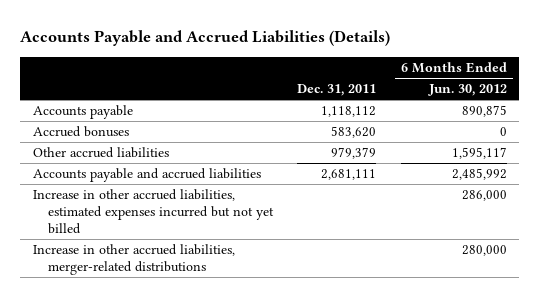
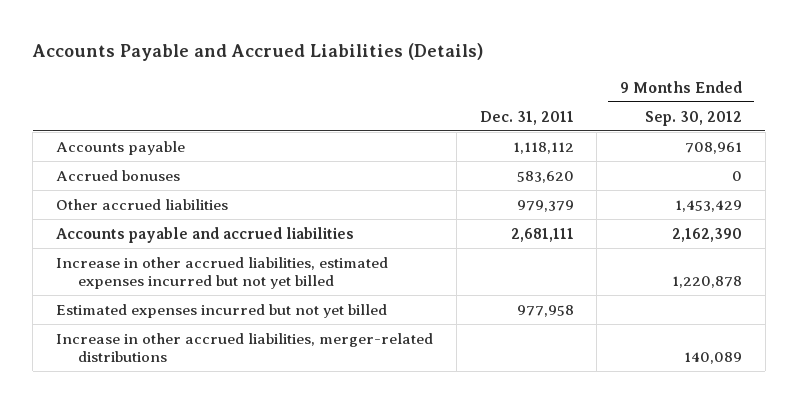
- | Dec. 31, 2011 | 6 Months Ended Jun. 30, 2012
+ | Dec. 31, 2011 | 9 Months Ended Sep. 30, 2012
+ Estimated expenses incurred but not yet billed | 977,958 |

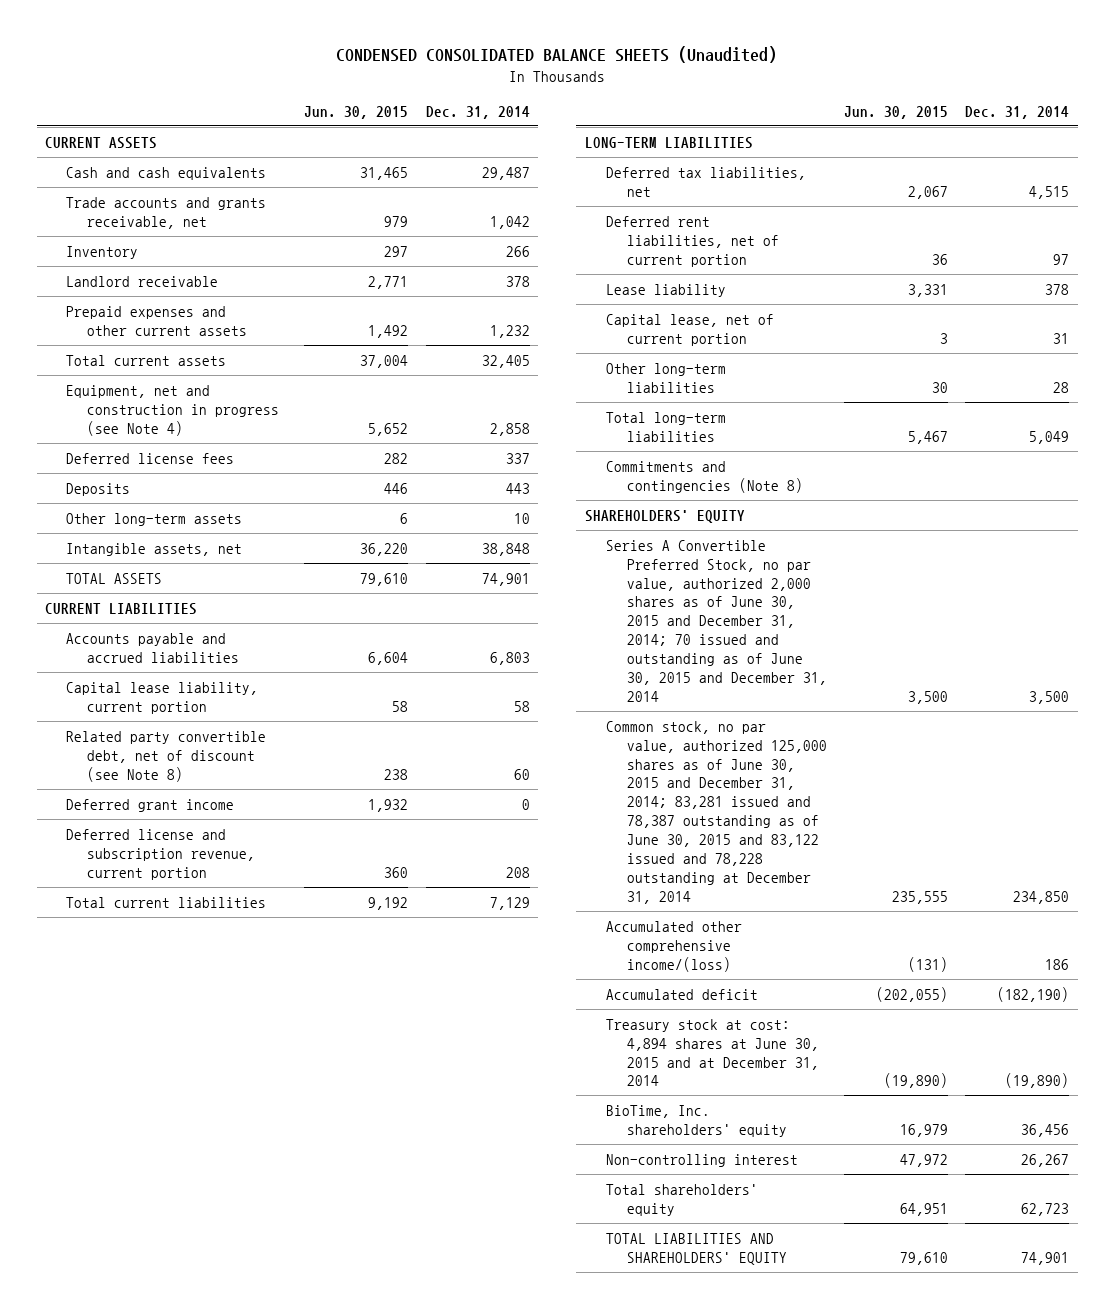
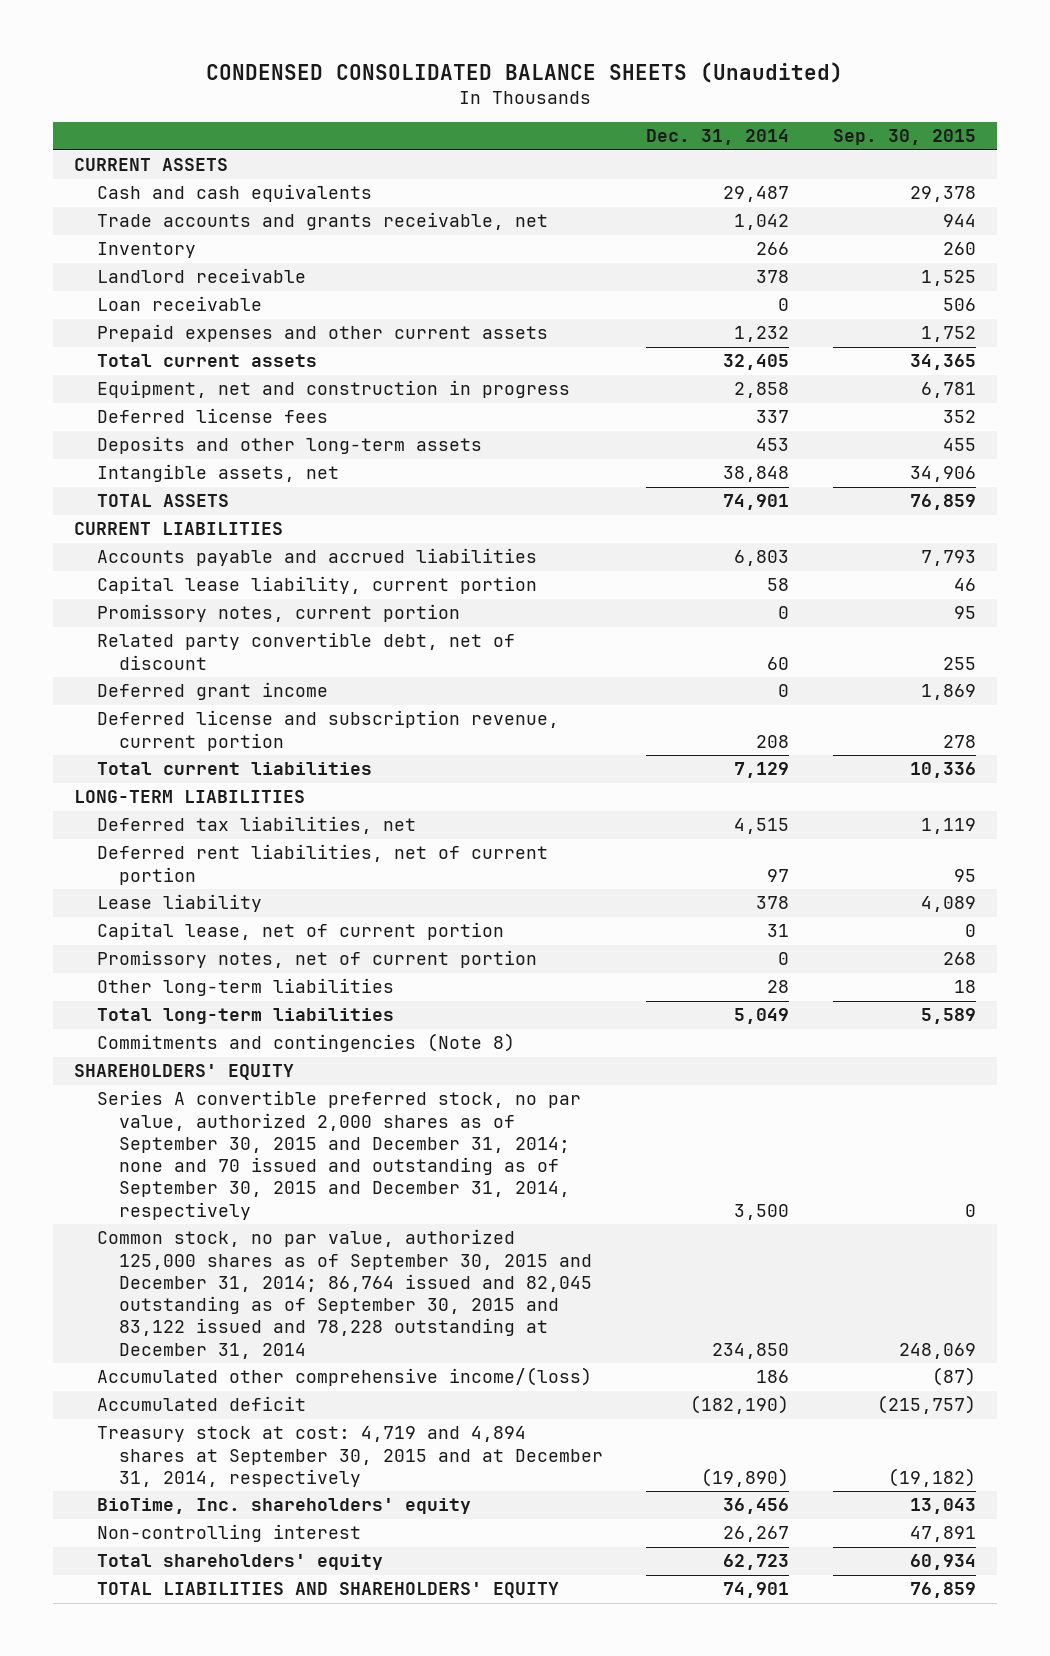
- | Jun. 30, 2015 | Dec. 31, 2014
+ | Dec. 31, 2014 | Sep. 30, 2015
+ Loan receivable | 0 | 506
- Equipment, net and construction in progress (see Note 4) | 5,652 | 2,858
+ Equipment, net and construction in progress | 2,858 | 6,781
- Deposits | 446 | 443
- Other long-term assets | 6 | 10
+ Deposits and other long-term assets | 453 | 455
- Related party convertible debt, net of discount (see Note 8) | 238 | 60
+ Promissory notes, current portion | 0 | 95
+ Related party convertible debt, net of discount | 60 | 255
+ Promissory notes, net of current portion | 0 | 268
- Series A Convertible Preferred Stock, no par value, authorized 2,000 shares as of June 30, 2015 and December 31, 2014; 70 issued and outstanding as of June 30, 2015 and December 31, 2014 | 3,500 | 3,500
- Common stock, no par value, authorized 125,000 shares as of June 30, 2015 and December 31, 2014; 83,281 issued and 78,387 outstanding as of June 30, 2015 and 83,122 issued and 78,228 outstanding at December 31, 2014 | 235,555 | 234,850
+ Series A convertible preferred stock, no par value, authorized 2,000 shares as of September 30, 2015 and December 31, 2014; none and 70 issued and outstanding as of September 30, 2015 and December 31, 2014, respectively | 3,500 | 0
+ Common stock, no par value, authorized 125,000 shares as of September 30, 2015 and December 31, 2014; 86,764 issued and 82,045 outstanding as of September 30, 2015 and 83,122 issued and 78,228 outstanding at December 31, 2014 | 234,850 | 248,069
- Treasury stock at cost: 4,894 shares at June 30, 2015 and at December 31, 2014 | (19,890) | (19,890)
+ Treasury stock at cost: 4,719 and 4,894 shares at September 30, 2015 and at December 31, 2014, respectively | (19,890) | (19,182)

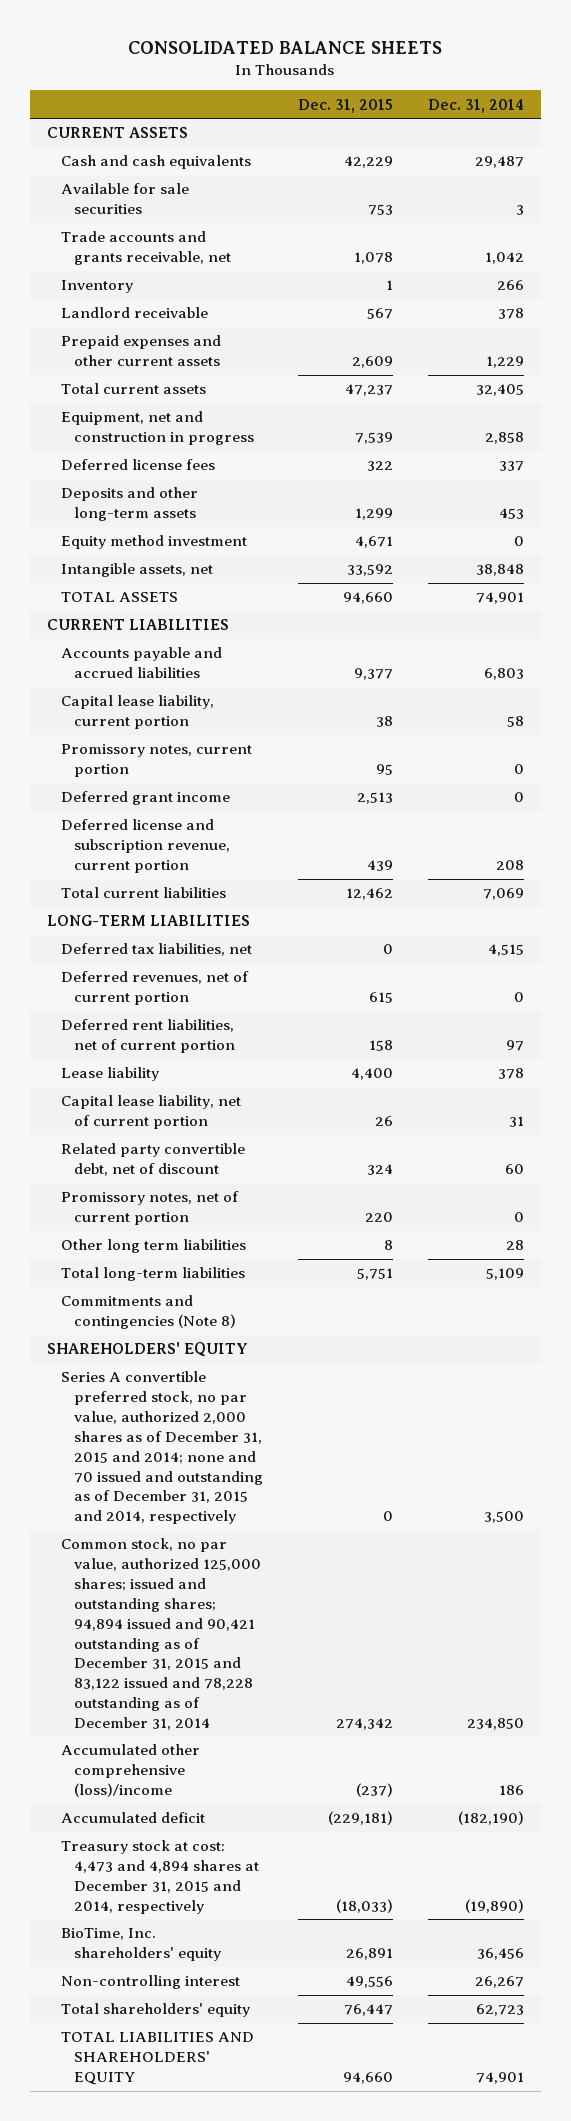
- CONDENSED CONSOLIDATED BALANCE SHEETS (Unaudited)
+ CONSOLIDATED BALANCE SHEETS
- | Dec. 31, 2014 | Sep. 30, 2015
+ | Dec. 31, 2015 | Dec. 31, 2014
+ Available for sale securities | 753 | 3
- Loan receivable | 0 | 506
- Prepaid expenses and other current assets | 1,232 | 1,752
+ Prepaid expenses and other current assets | 2,609 | 1,229
+ Equity method investment | 4,671 | 0
- Total current liabilities | 7,129 | 10,336
+ Total current liabilities | 12,462 | 7,069
+ Deferred revenues, net of current portion | 615 | 0
- Capital lease, net of current portion | 31 | 0
+ Capital lease liability, net of current portion | 26 | 31
moved down: Related party convertible debt, net of discount | 324 | 60
- Other long-term liabilities | 28 | 18
- Total long-term liabilities | 5,049 | 5,589
+ Other long term liabilities | 8 | 28
+ Total long-term liabilities | 5,751 | 5,109
- Series A convertible preferred stock, no par value, authorized 2,000 shares as of September 30, 2015 and December 31, 2014; none and 70 issued and outstanding as of September 30, 2015 and December 31, 2014, respectively | 3,500 | 0
- Common stock, no par value, authorized 125,000 shares as of September 30, 2015 and December 31, 2014; 86,764 issued and 82,045 outstanding as of September 30, 2015 and 83,122 issued and 78,228 outstanding at December 31, 2014 | 234,850 | 248,069
- Accumulated other comprehensive income/(loss) | 186 | (87)
+ Series A convertible preferred stock, no par value, authorized 2,000 shares as of December 31, 2015 and 2014; none and 70 issued and outstanding as of December 31, 2015 and 2014, respectively | 0 | 3,500
+ Common stock, no par value, authorized 125,000 shares; issued and outstanding shares; 94,894 issued and 90,421 outstanding as of December 31, 2015 and 83,122 issued and 78,228 outstanding as of December 31, 2014 | 274,342 | 234,850
+ Accumulated other comprehensive (loss)/income | (237) | 186
- Treasury stock at cost: 4,719 and 4,894 shares at September 30, 2015 and at December 31, 2014, respectively | (19,890) | (19,182)
+ Treasury stock at cost: 4,473 and 4,894 shares at December 31, 2015 and 2014, respectively | (18,033) | (19,890)

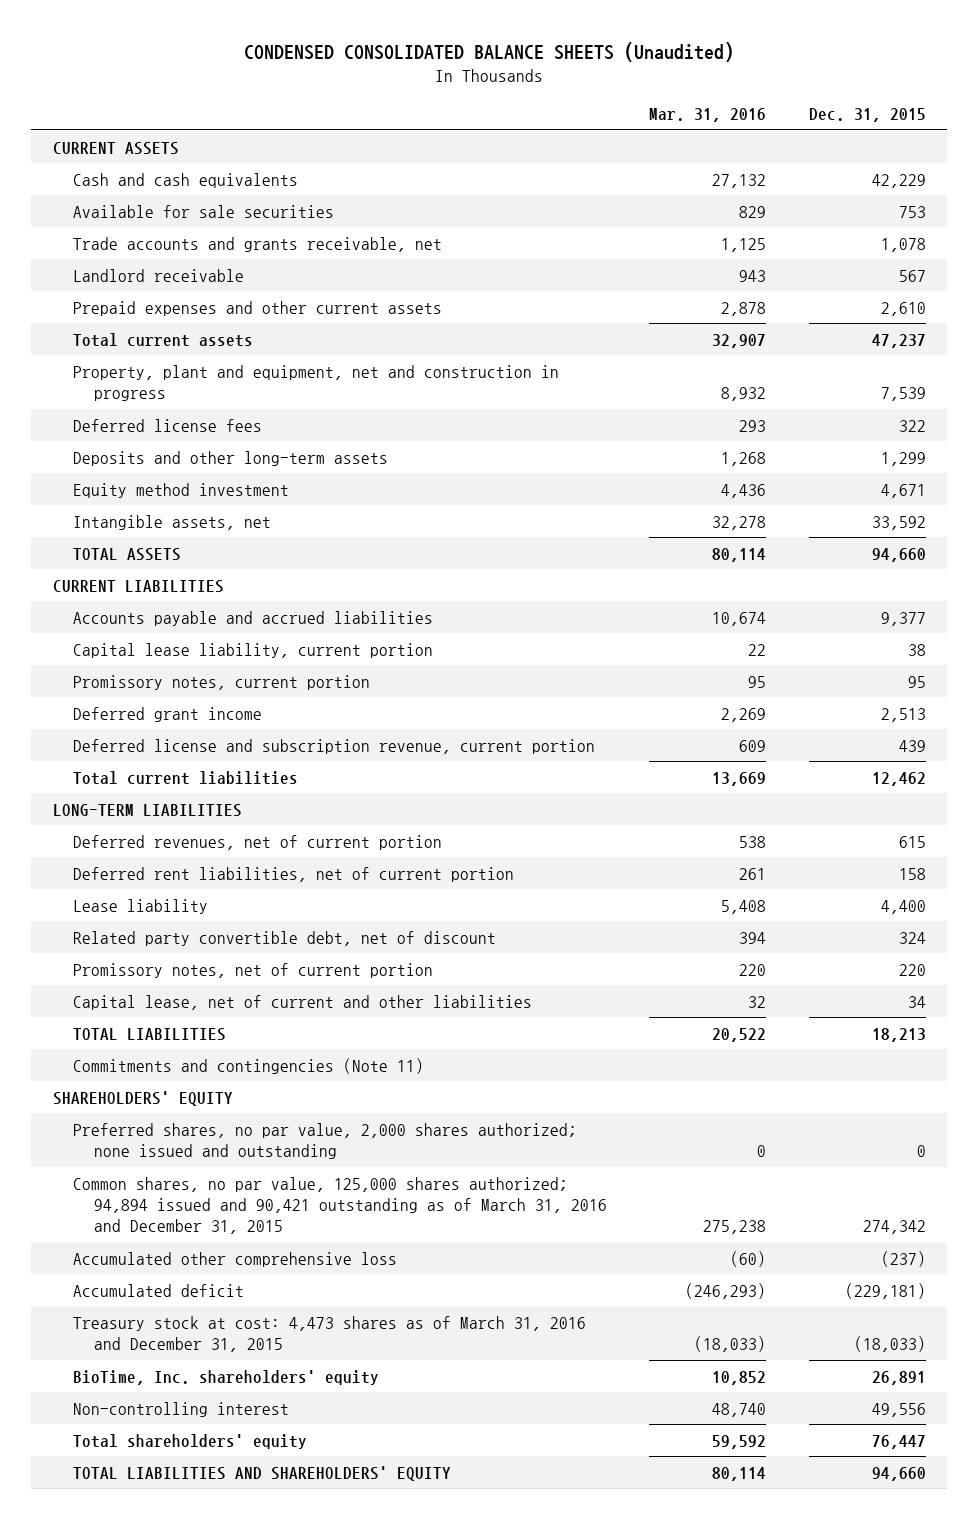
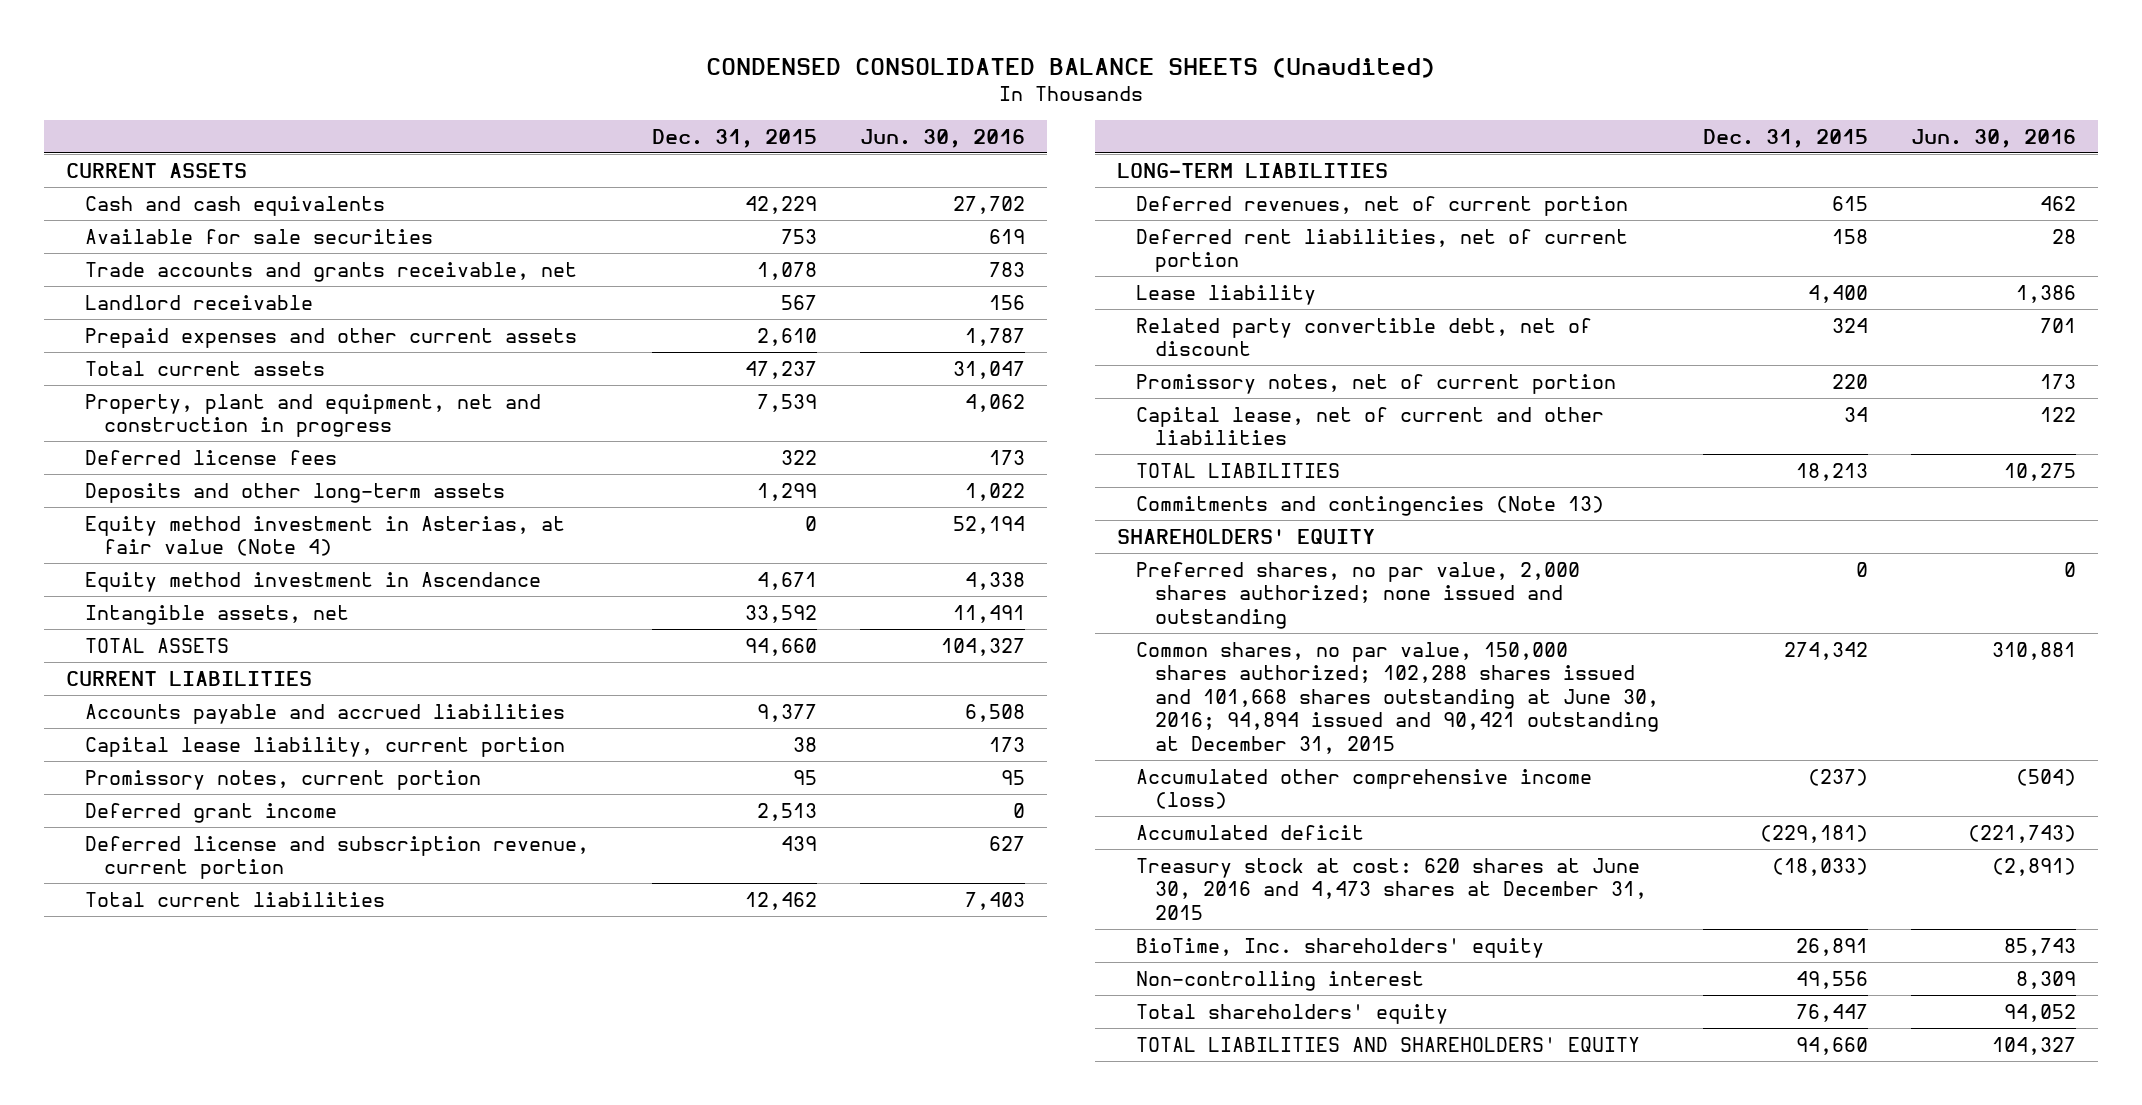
- | Mar. 31, 2016 | Dec. 31, 2015
+ | Dec. 31, 2015 | Jun. 30, 2016
- Equity method investment | 4,436 | 4,671
+ Equity method investment in Asterias, at fair value (Note 4) | 0 | 52,194
+ Equity method investment in Ascendance | 4,671 | 4,338
- Commitments and contingencies (Note 11)
+ Commitments and contingencies (Note 13)
- Common shares, no par value, 125,000 shares authorized; 94,894 issued and 90,421 outstanding as of March 31, 2016 and December 31, 2015 | 275,238 | 274,342
- Accumulated other comprehensive loss | (60) | (237)
+ Common shares, no par value, 150,000 shares authorized; 102,288 shares issued and 101,668 shares outstanding at June 30, 2016; 94,894 issued and 90,421 outstanding at December 31, 2015 | 274,342 | 310,881
+ Accumulated other comprehensive income (loss) | (237) | (504)
- Treasury stock at cost: 4,473 shares as of March 31, 2016 and December 31, 2015 | (18,033) | (18,033)
+ Treasury stock at cost: 620 shares at June 30, 2016 and 4,473 shares at December 31, 2015 | (18,033) | (2,891)

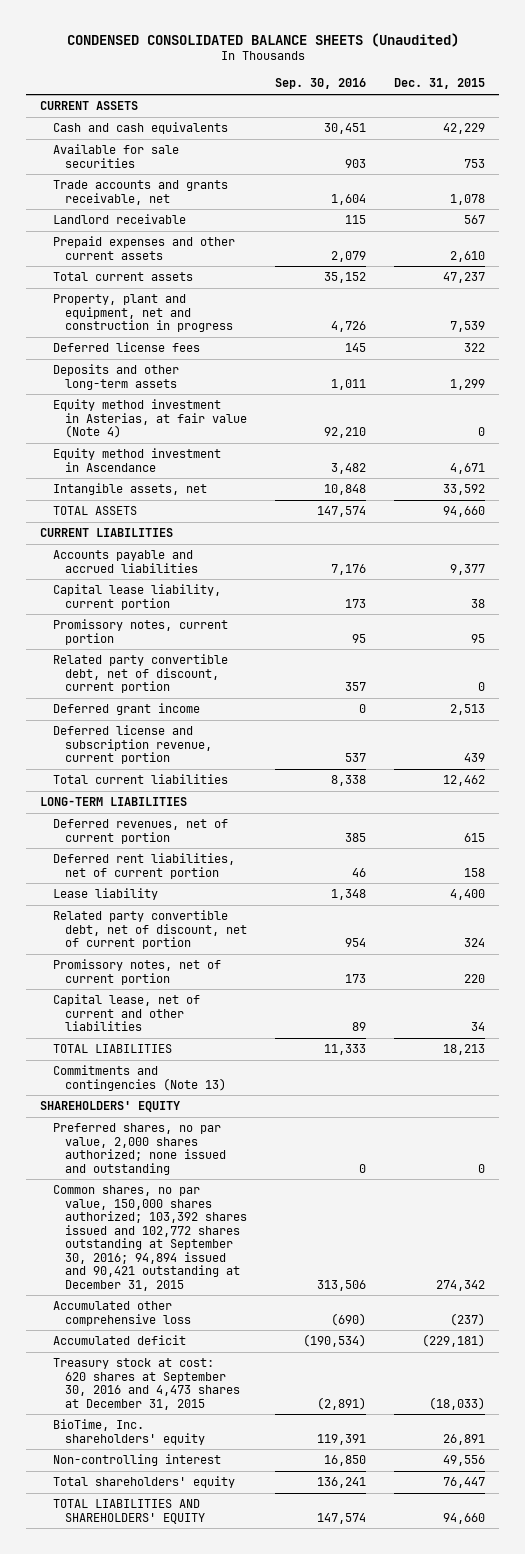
- | Dec. 31, 2015 | Jun. 30, 2016
+ | Sep. 30, 2016 | Dec. 31, 2015
+ Related party convertible debt, net of discount, current portion | 357 | 0
- Related party convertible debt, net of discount | 324 | 701
+ Related party convertible debt, net of discount, net of current portion | 954 | 324
- Common shares, no par value, 150,000 shares authorized; 102,288 shares issued and 101,668 shares outstanding at June 30, 2016; 94,894 issued and 90,421 outstanding at December 31, 2015 | 274,342 | 310,881
- Accumulated other comprehensive income (loss) | (237) | (504)
+ Common shares, no par value, 150,000 shares authorized; 103,392 shares issued and 102,772 shares outstanding at September 30, 2016; 94,894 issued and 90,421 outstanding at December 31, 2015 | 313,506 | 274,342
+ Accumulated other comprehensive loss | (690) | (237)
- Treasury stock at cost: 620 shares at June 30, 2016 and 4,473 shares at December 31, 2015 | (18,033) | (2,891)
+ Treasury stock at cost: 620 shares at September 30, 2016 and 4,473 shares at December 31, 2015 | (2,891) | (18,033)

